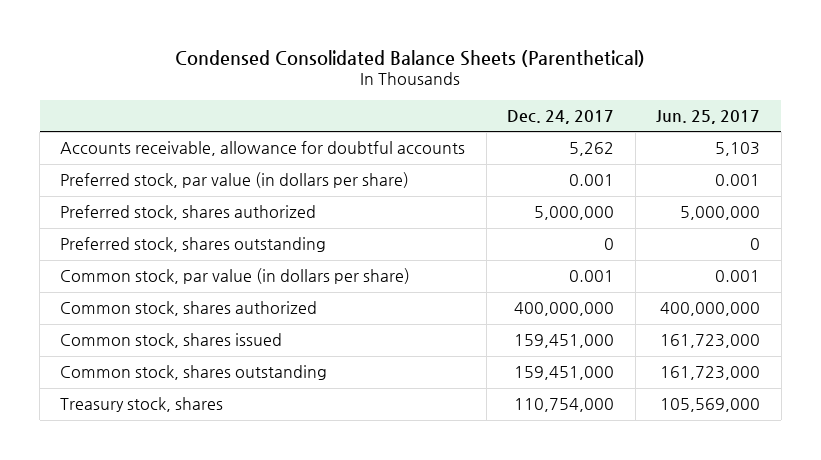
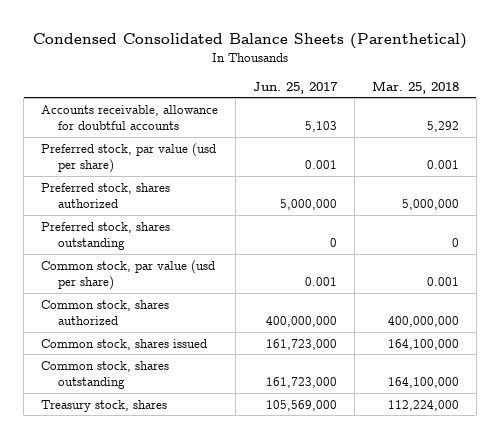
- | Dec. 24, 2017 | Jun. 25, 2017
+ | Jun. 25, 2017 | Mar. 25, 2018
- Preferred stock, par value (in dollars per share) | 0.001 | 0.001
+ Preferred stock, par value (usd per share) | 0.001 | 0.001
- Common stock, par value (in dollars per share) | 0.001 | 0.001
+ Common stock, par value (usd per share) | 0.001 | 0.001

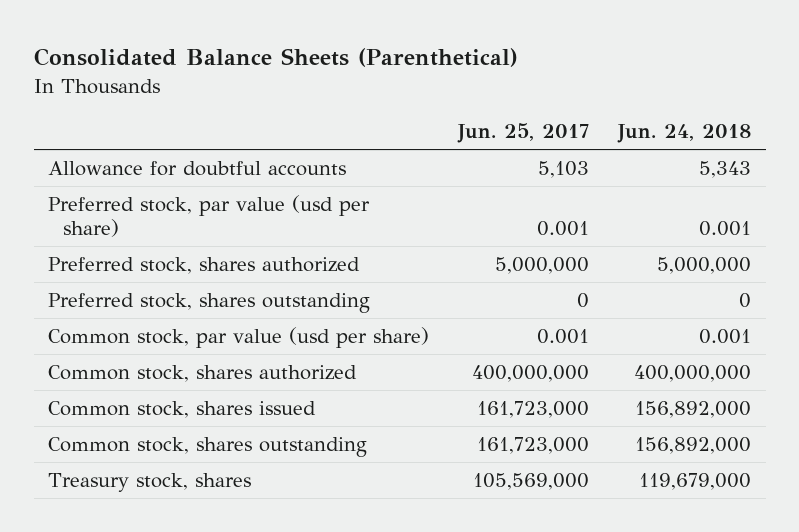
- Condensed Consolidated Balance Sheets (Parenthetical)
+ Consolidated Balance Sheets (Parenthetical)
- | Jun. 25, 2017 | Mar. 25, 2018
+ | Jun. 25, 2017 | Jun. 24, 2018
- Accounts receivable, allowance for doubtful accounts | 5,103 | 5,292
+ Allowance for doubtful accounts | 5,103 | 5,343

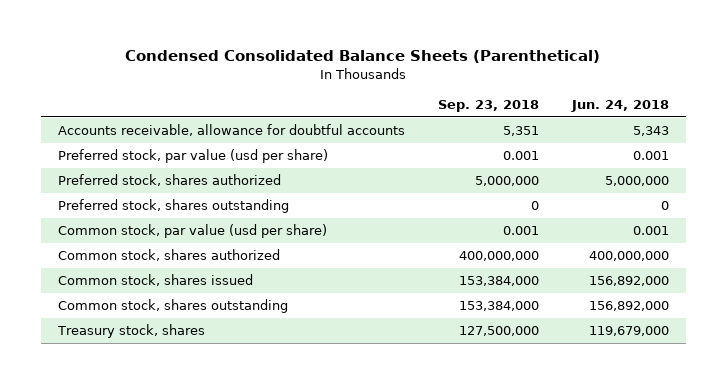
- Consolidated Balance Sheets (Parenthetical)
+ Condensed Consolidated Balance Sheets (Parenthetical)
- | Jun. 25, 2017 | Jun. 24, 2018
+ | Sep. 23, 2018 | Jun. 24, 2018
- Allowance for doubtful accounts | 5,103 | 5,343
+ Accounts receivable, allowance for doubtful accounts | 5,351 | 5,343

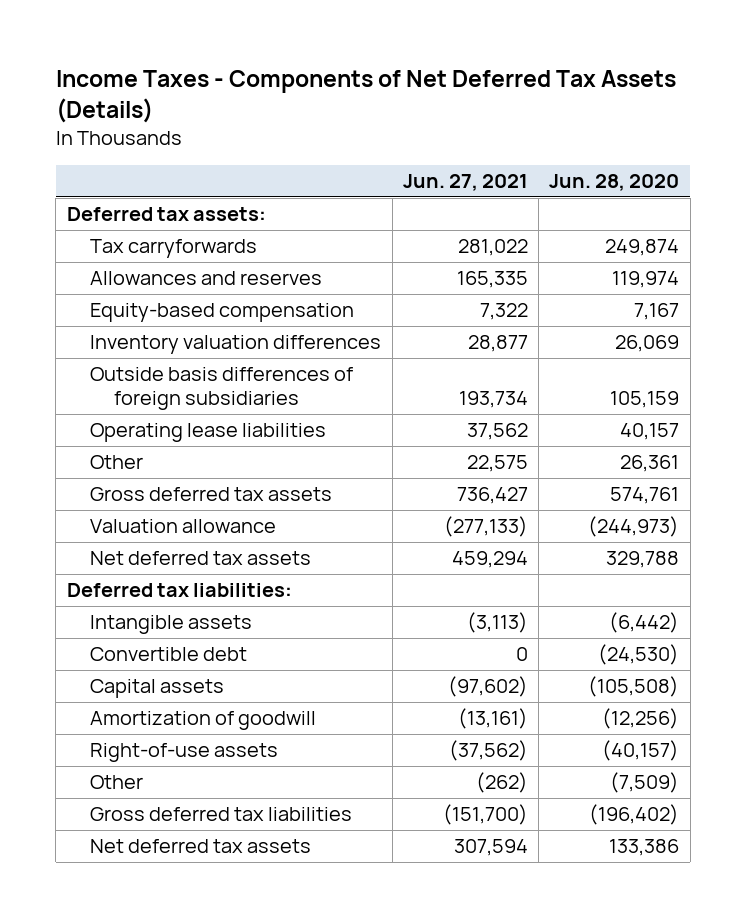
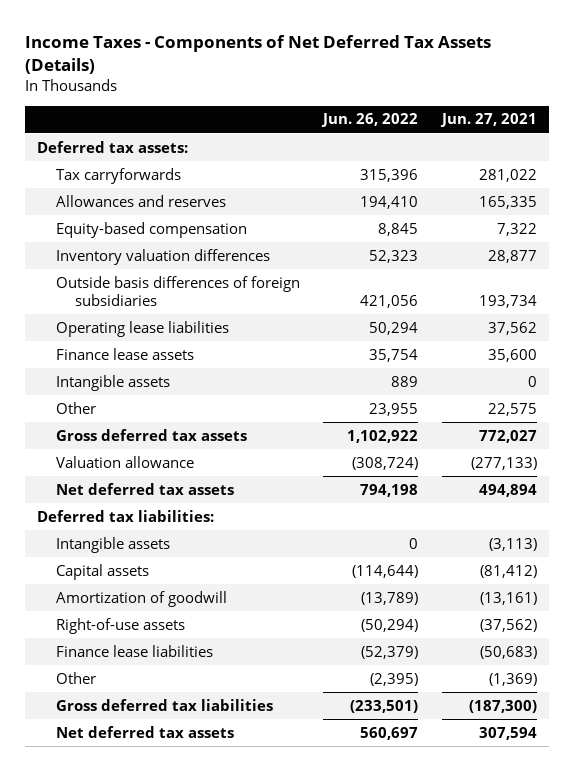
- | Jun. 27, 2021 | Jun. 28, 2020
+ | Jun. 26, 2022 | Jun. 27, 2021
+ Finance lease assets | 35,754 | 35,600
+ Intangible assets | 889 | 0
- Gross deferred tax assets | 736,427 | 574,761
+ Gross deferred tax assets | 1,102,922 | 772,027
- Net deferred tax assets | 459,294 | 329,788
+ Net deferred tax assets | 794,198 | 494,894
- Convertible debt | 0 | (24,530)
- Capital assets | (97,602) | (105,508)
+ Capital assets | (114,644) | (81,412)
- Other | (262) | (7,509)
- Gross deferred tax liabilities | (151,700) | (196,402)
+ Finance lease liabilities | (52,379) | (50,683)
+ Other | (2,395) | (1,369)
+ Gross deferred tax liabilities | (233,501) | (187,300)

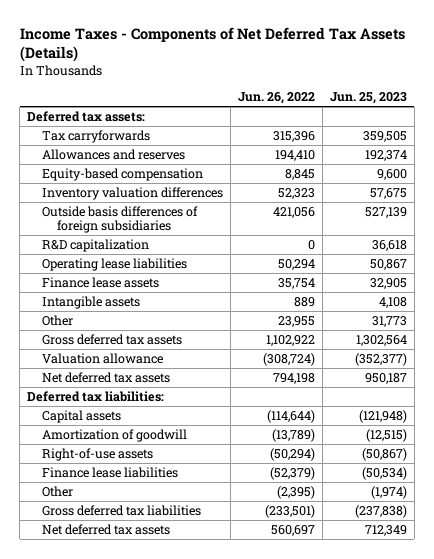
- | Jun. 26, 2022 | Jun. 27, 2021
+ | Jun. 26, 2022 | Jun. 25, 2023
+ R&D capitalization | 0 | 36,618
- Intangible assets | 0 | (3,113)

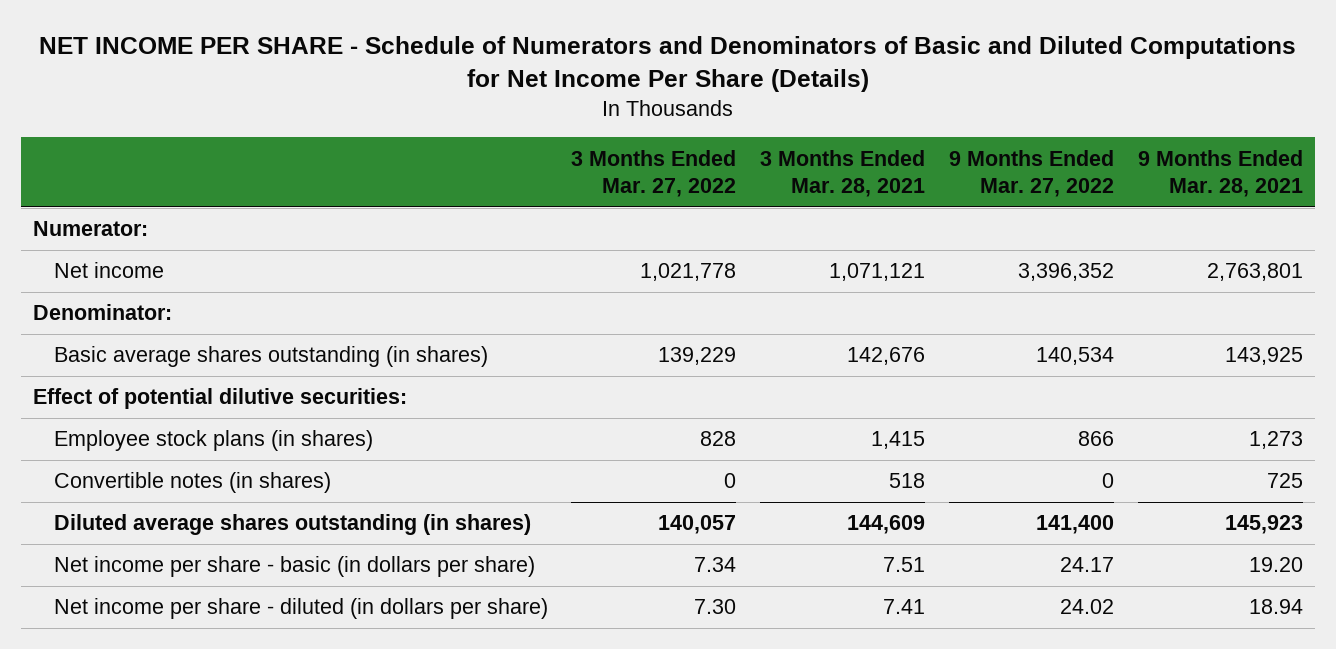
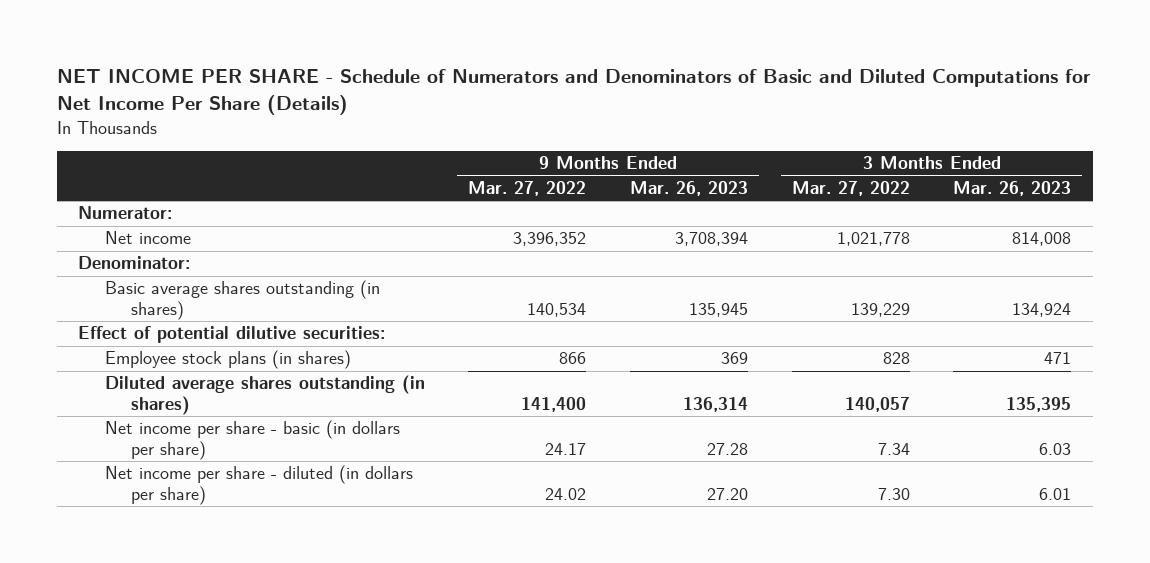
- | 3 Months Ended Mar. 27, 2022 | 3 Months Ended Mar. 28, 2021 | 9 Months Ended Mar. 27, 2022 | 9 Months Ended Mar. 28, 2021
+ | 9 Months Ended Mar. 27, 2022 | 9 Months Ended Mar. 26, 2023 | 3 Months Ended Mar. 27, 2022 | 3 Months Ended Mar. 26, 2023
- Convertible notes (in shares) | 0 | 518 | 0 | 725

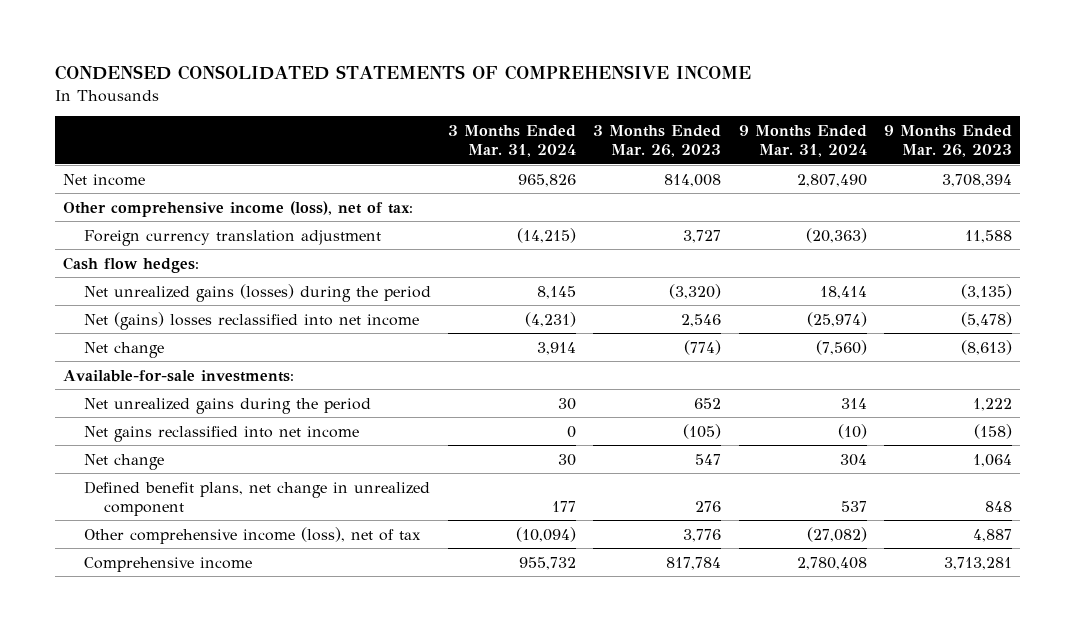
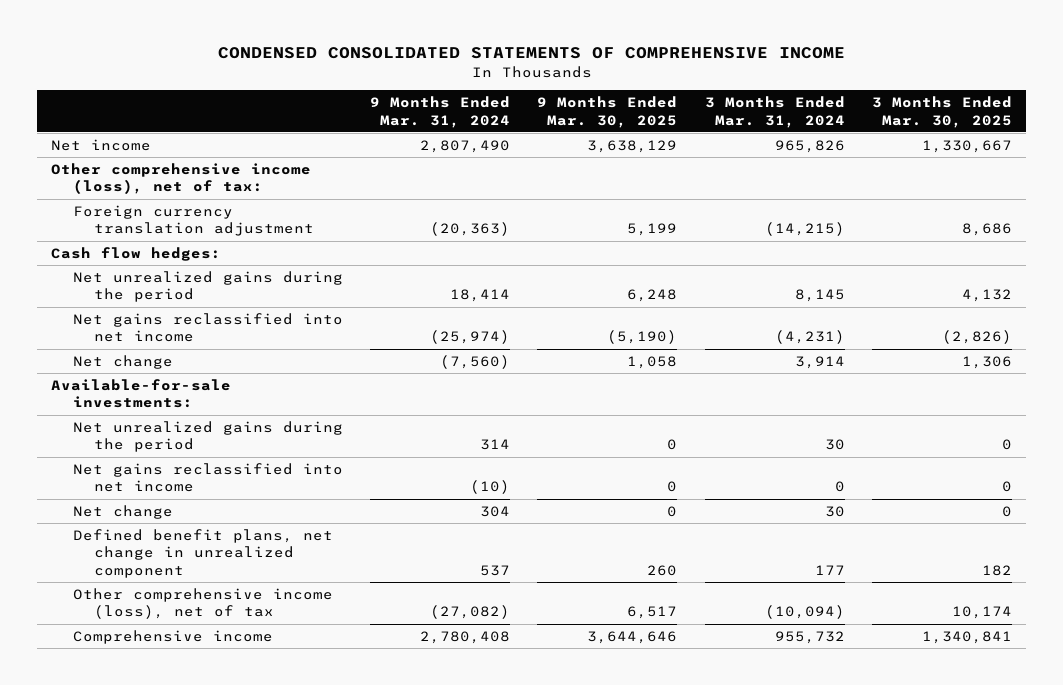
- | 3 Months Ended Mar. 31, 2024 | 3 Months Ended Mar. 26, 2023 | 9 Months Ended Mar. 31, 2024 | 9 Months Ended Mar. 26, 2023
+ | 9 Months Ended Mar. 31, 2024 | 9 Months Ended Mar. 30, 2025 | 3 Months Ended Mar. 31, 2024 | 3 Months Ended Mar. 30, 2025
- Net unrealized gains (losses) during the period | 8,145 | (3,320) | 18,414 | (3,135)
- Net (gains) losses reclassified into net income | (4,231) | 2,546 | (25,974) | (5,478)
+ Net unrealized gains during the period | 18,414 | 6,248 | 8,145 | 4,132
+ Net gains reclassified into net income | (25,974) | (5,190) | (4,231) | (2,826)

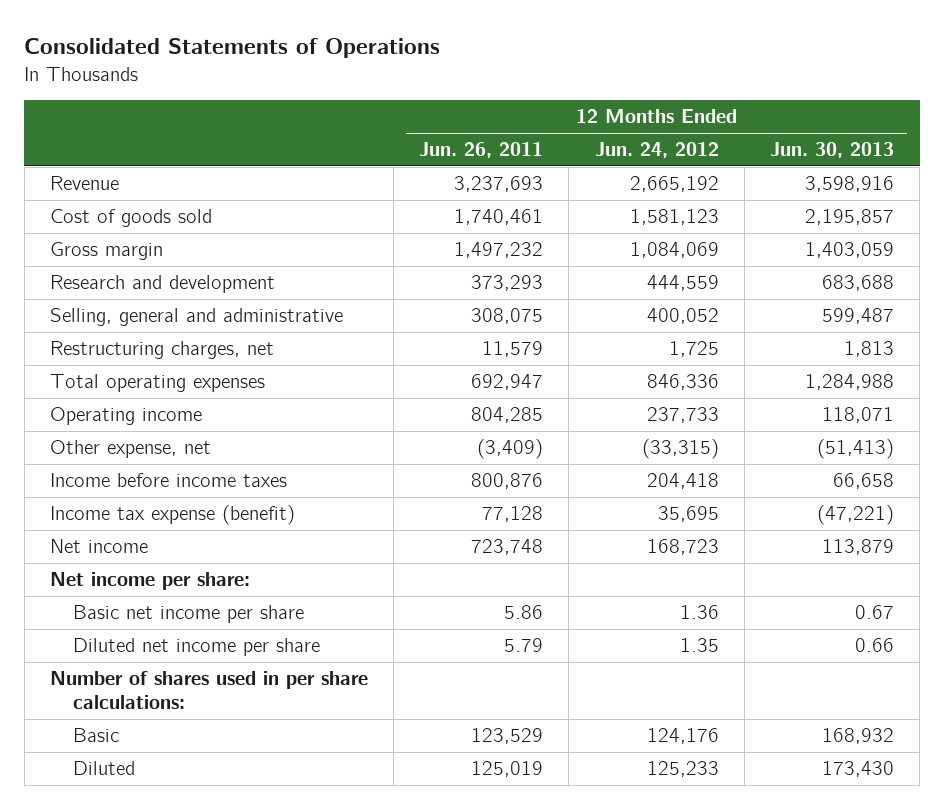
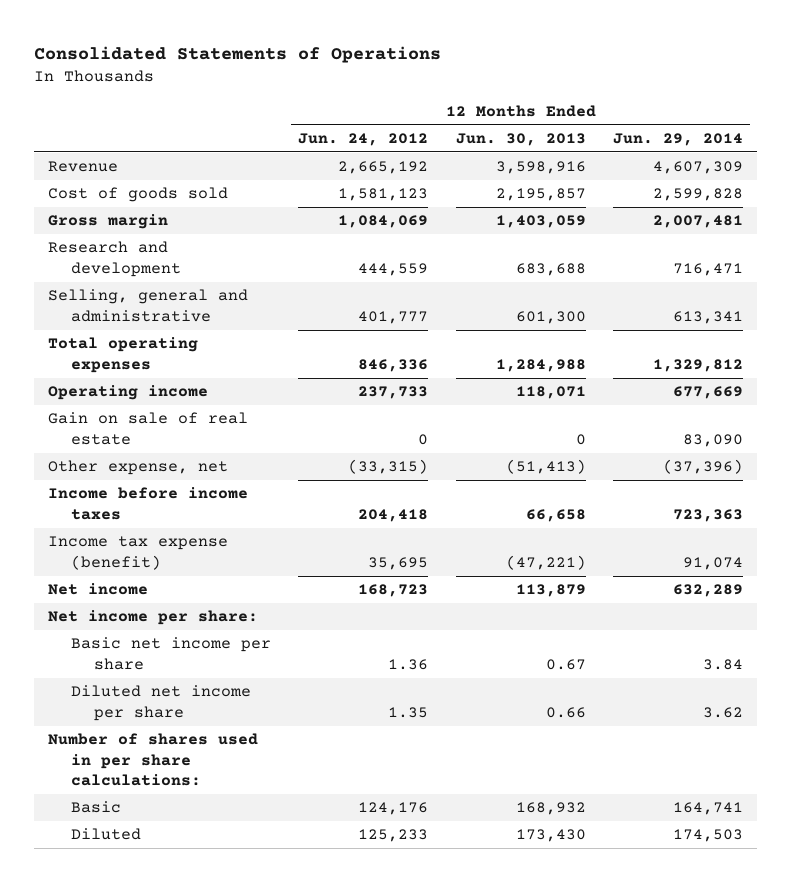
- | 12 Months Ended Jun. 26, 2011 | 12 Months Ended Jun. 24, 2012 | 12 Months Ended Jun. 30, 2013
+ | 12 Months Ended Jun. 24, 2012 | 12 Months Ended Jun. 30, 2013 | 12 Months Ended Jun. 29, 2014
- Selling, general and administrative | 308,075 | 400,052 | 599,487
- Restructuring charges, net | 11,579 | 1,725 | 1,813
+ Selling, general and administrative | 401,777 | 601,300 | 613,341
+ Gain on sale of real estate | 0 | 0 | 83,090

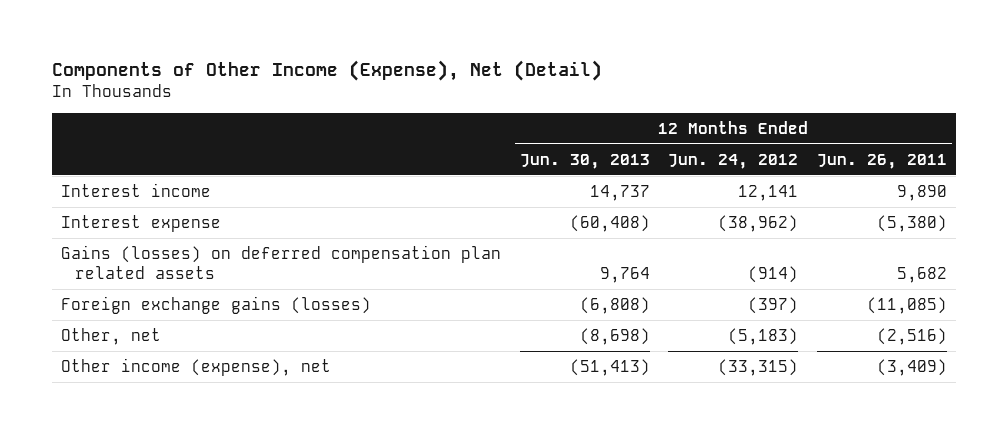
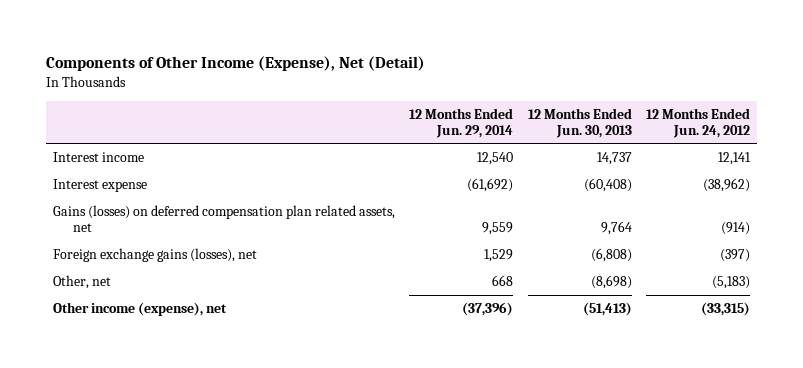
- | 12 Months Ended Jun. 30, 2013 | 12 Months Ended Jun. 24, 2012 | 12 Months Ended Jun. 26, 2011
+ | 12 Months Ended Jun. 29, 2014 | 12 Months Ended Jun. 30, 2013 | 12 Months Ended Jun. 24, 2012
- Gains (losses) on deferred compensation plan related assets | 9,764 | (914) | 5,682
- Foreign exchange gains (losses) | (6,808) | (397) | (11,085)
+ Gains (losses) on deferred compensation plan related assets, net | 9,559 | 9,764 | (914)
+ Foreign exchange gains (losses), net | 1,529 | (6,808) | (397)

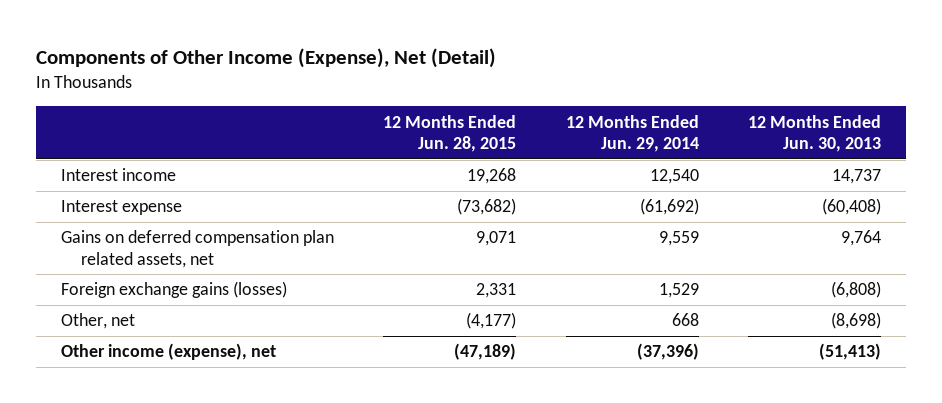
- | 12 Months Ended Jun. 29, 2014 | 12 Months Ended Jun. 30, 2013 | 12 Months Ended Jun. 24, 2012
+ | 12 Months Ended Jun. 28, 2015 | 12 Months Ended Jun. 29, 2014 | 12 Months Ended Jun. 30, 2013
- Gains (losses) on deferred compensation plan related assets, net | 9,559 | 9,764 | (914)
- Foreign exchange gains (losses), net | 1,529 | (6,808) | (397)
+ Gains on deferred compensation plan related assets, net | 9,071 | 9,559 | 9,764
+ Foreign exchange gains (losses) | 2,331 | 1,529 | (6,808)

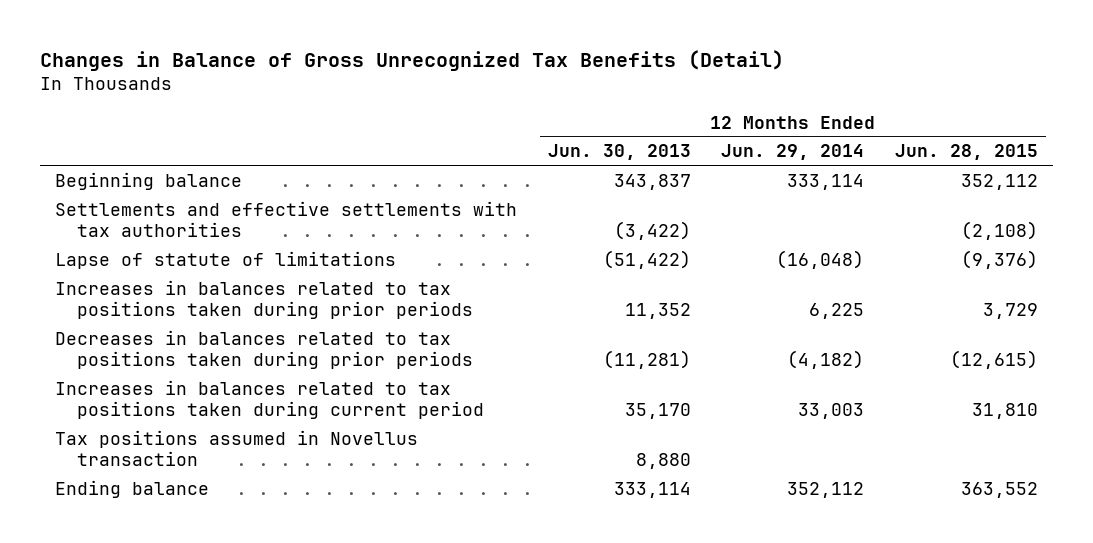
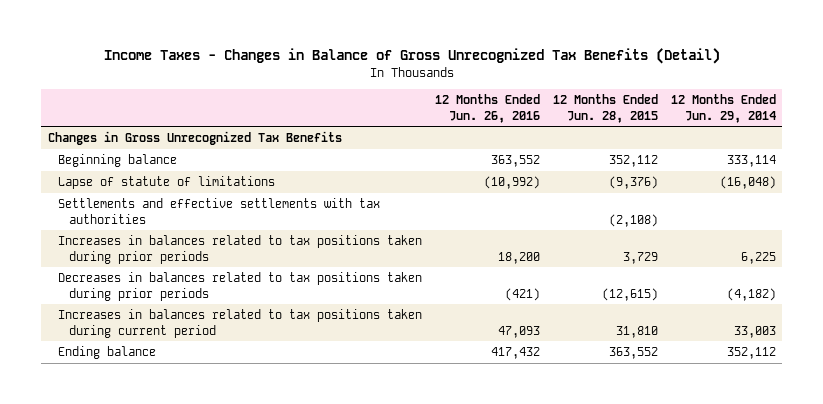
- Changes in Balance of Gross Unrecognized Tax Benefits (Detail)
+ Income Taxes - Changes in Balance of Gross Unrecognized Tax Benefits (Detail)
- | 12 Months Ended Jun. 30, 2013 | 12 Months Ended Jun. 29, 2014 | 12 Months Ended Jun. 28, 2015
+ | 12 Months Ended Jun. 26, 2016 | 12 Months Ended Jun. 28, 2015 | 12 Months Ended Jun. 29, 2014
+ Changes in Gross Unrecognized Tax Benefits
moved down: Settlements and effective settlements with tax authorities | | (2,108) |
- Tax positions assumed in Novellus transaction | 8,880 | |

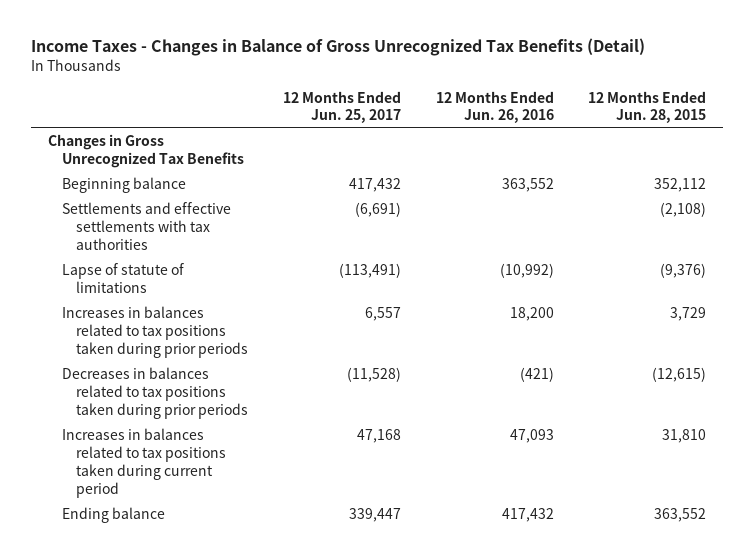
- | 12 Months Ended Jun. 26, 2016 | 12 Months Ended Jun. 28, 2015 | 12 Months Ended Jun. 29, 2014
+ | 12 Months Ended Jun. 25, 2017 | 12 Months Ended Jun. 26, 2016 | 12 Months Ended Jun. 28, 2015
moved down: Lapse of statute of limitations | (113,491) | (10,992) | (9,376)

